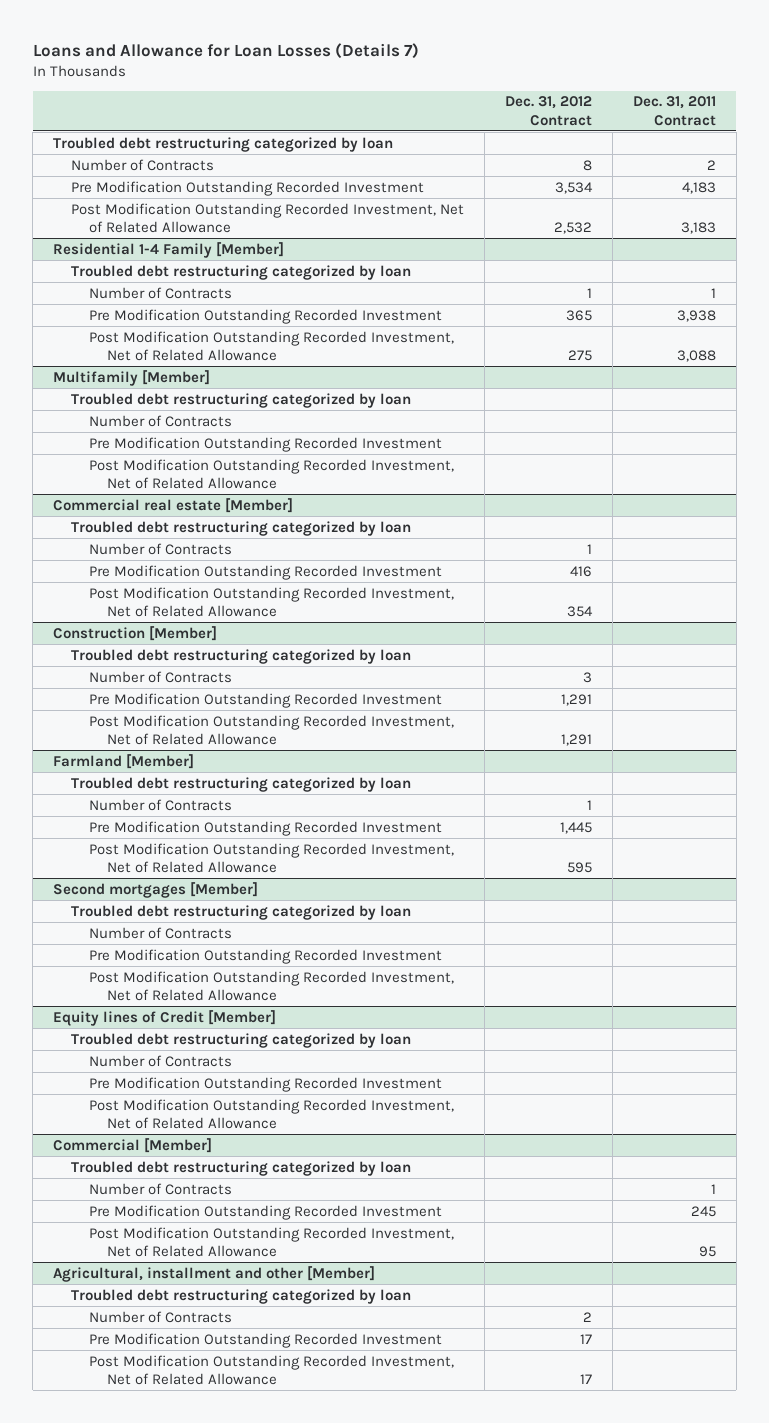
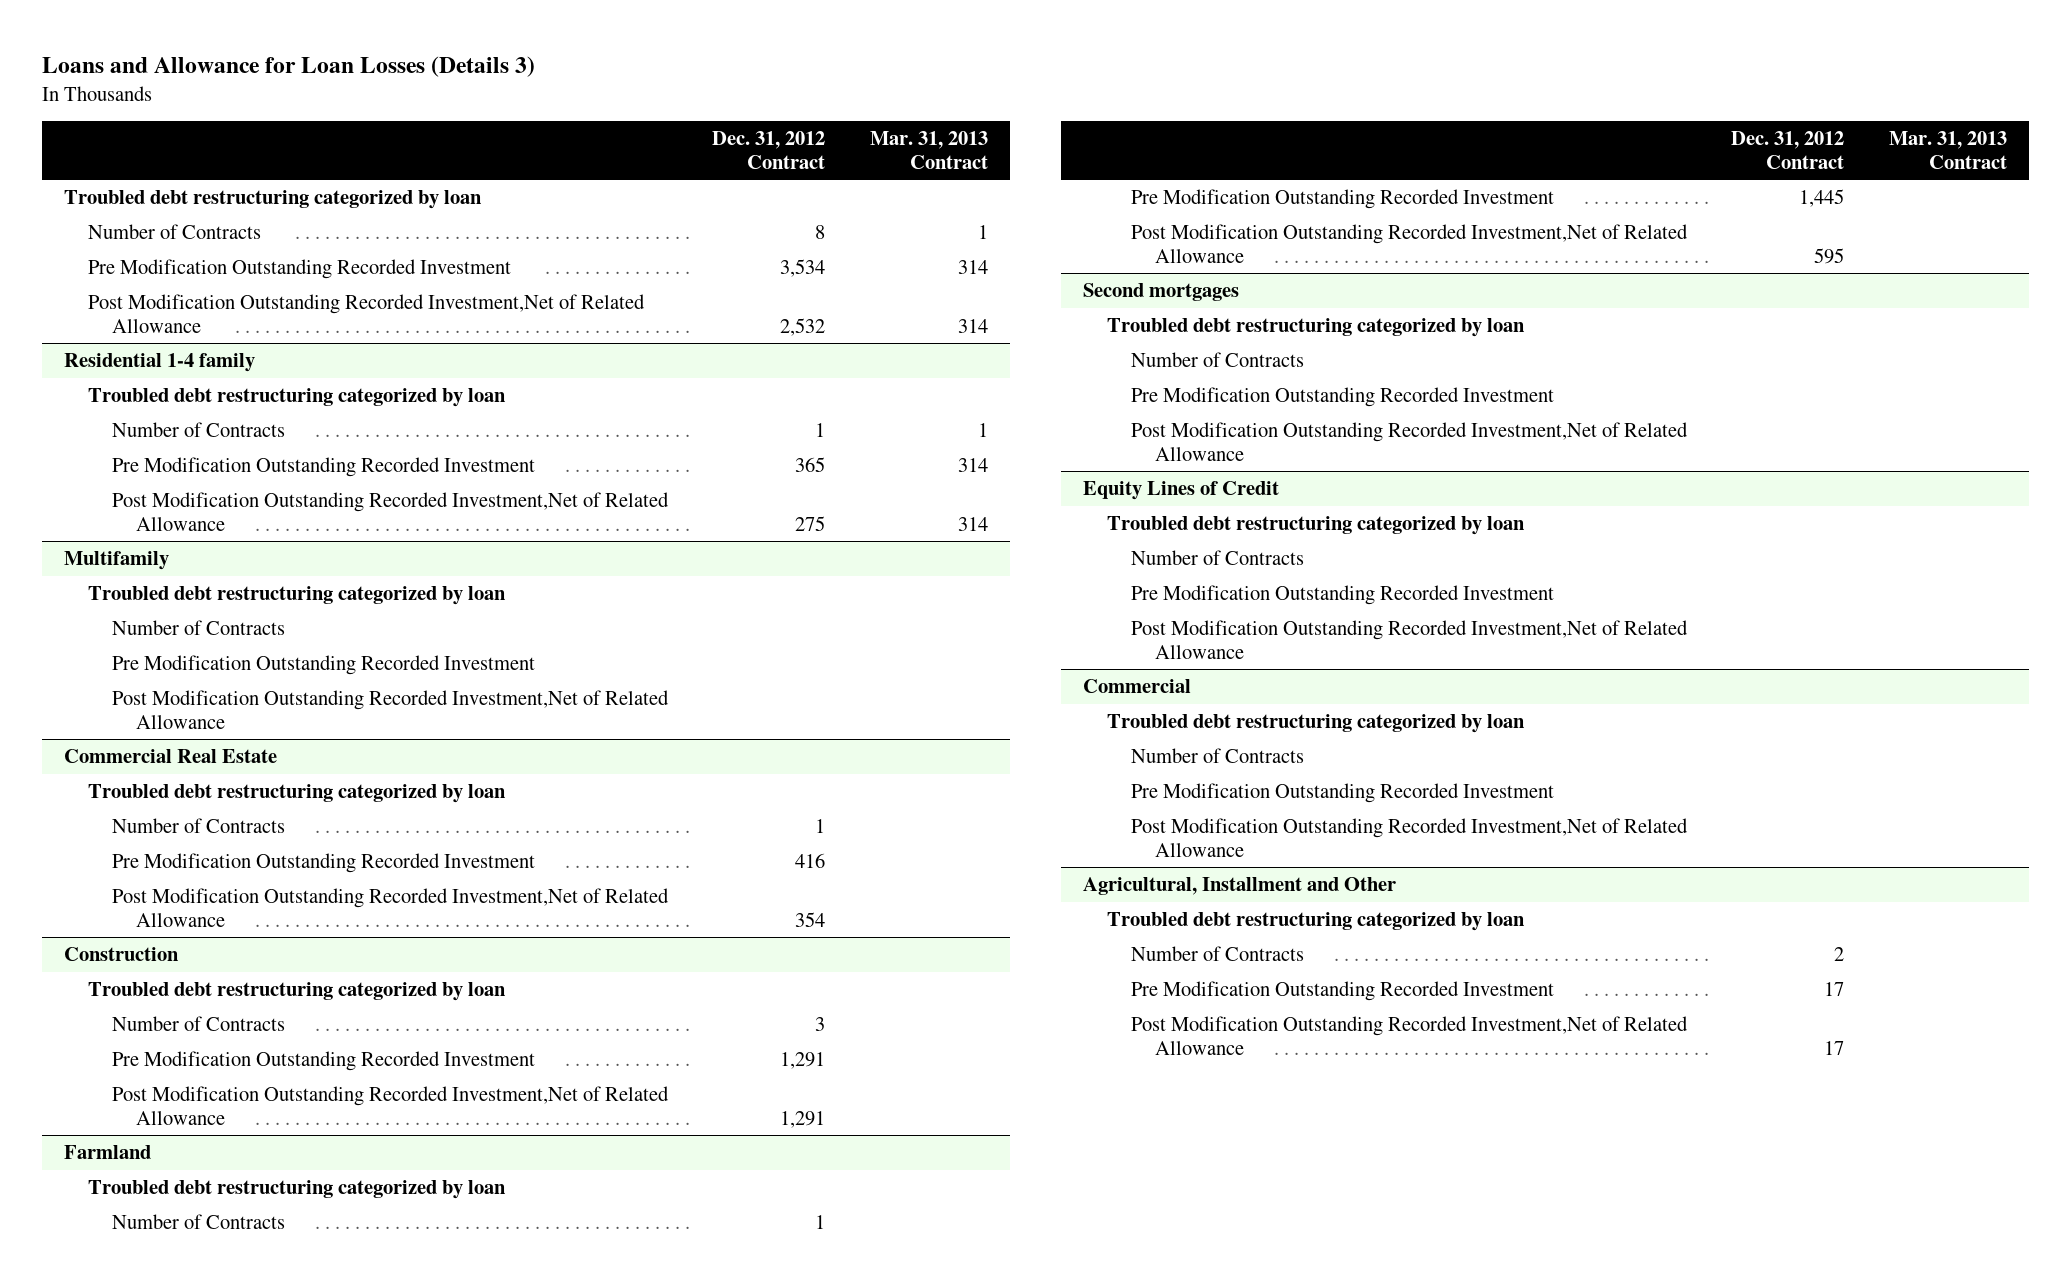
- Loans and Allowance for Loan Losses (Details 7)
+ Loans and Allowance for Loan Losses (Details 3)
- | Dec. 31, 2012 Contract | Dec. 31, 2011 Contract
+ | Dec. 31, 2012 Contract | Mar. 31, 2013 Contract
- Post Modification Outstanding Recorded Investment, Net of Related Allowance | 2,532 | 3,183
- Residential 1-4 Family [Member]
+ Post Modification Outstanding Recorded Investment,Net of Related Allowance | 2,532 | 314
+ Residential 1-4 family
- Post Modification Outstanding Recorded Investment, Net of Related Allowance | 275 | 3,088
- Multifamily [Member]
+ Post Modification Outstanding Recorded Investment,Net of Related Allowance | 275 | 314
+ Multifamily
- Post Modification Outstanding Recorded Investment, Net of Related Allowance
- Commercial real estate [Member]
+ Post Modification Outstanding Recorded Investment,Net of Related Allowance
+ Commercial Real Estate
- Post Modification Outstanding Recorded Investment, Net of Related Allowance | 354 |
- Construction [Member]
+ Post Modification Outstanding Recorded Investment,Net of Related Allowance | 354 |
+ Construction
- Post Modification Outstanding Recorded Investment, Net of Related Allowance | 1,291 |
- Farmland [Member]
+ Post Modification Outstanding Recorded Investment,Net of Related Allowance | 1,291 |
+ Farmland
- Post Modification Outstanding Recorded Investment, Net of Related Allowance | 595 |
- Second mortgages [Member]
+ Post Modification Outstanding Recorded Investment,Net of Related Allowance | 595 |
+ Second mortgages
- Post Modification Outstanding Recorded Investment, Net of Related Allowance
- Equity lines of Credit [Member]
+ Post Modification Outstanding Recorded Investment,Net of Related Allowance
+ Equity Lines of Credit
- Post Modification Outstanding Recorded Investment, Net of Related Allowance
- Commercial [Member]
+ Post Modification Outstanding Recorded Investment,Net of Related Allowance
+ Commercial
- Post Modification Outstanding Recorded Investment, Net of Related Allowance | | 95
- Agricultural, installment and other [Member]
+ Post Modification Outstanding Recorded Investment,Net of Related Allowance
+ Agricultural, Installment and Other
- Post Modification Outstanding Recorded Investment, Net of Related Allowance | 17 |
+ Post Modification Outstanding Recorded Investment,Net of Related Allowance | 17 |

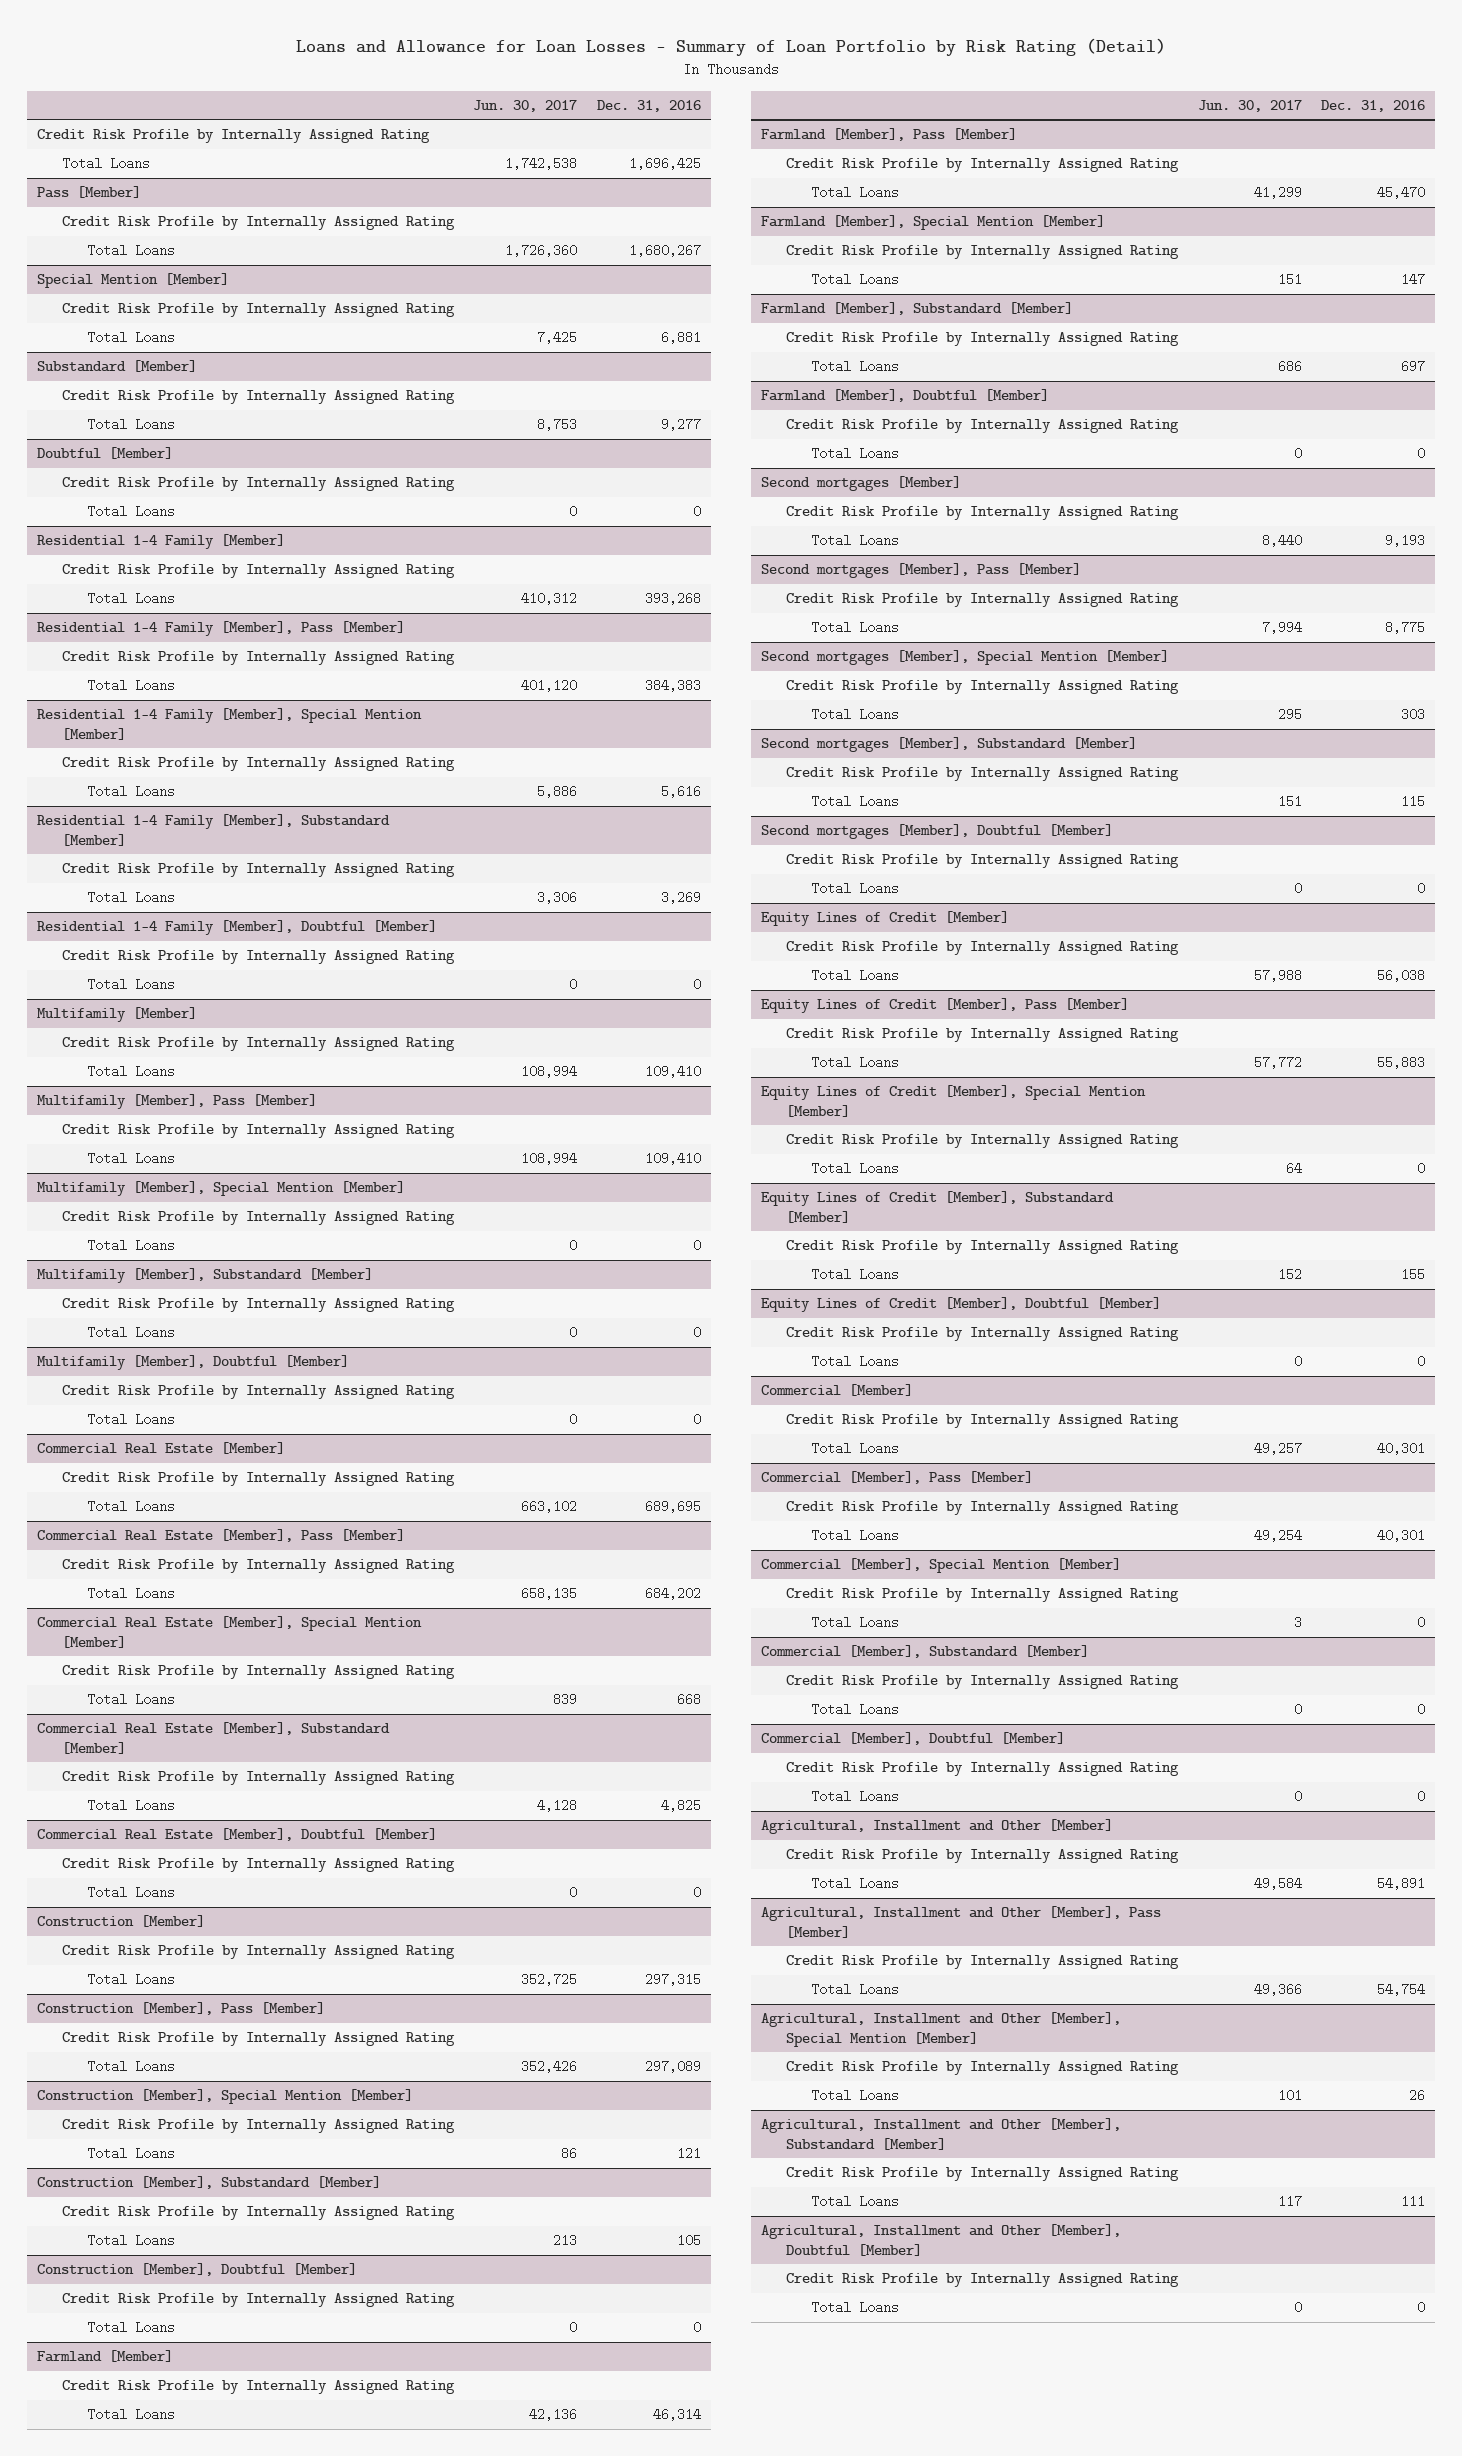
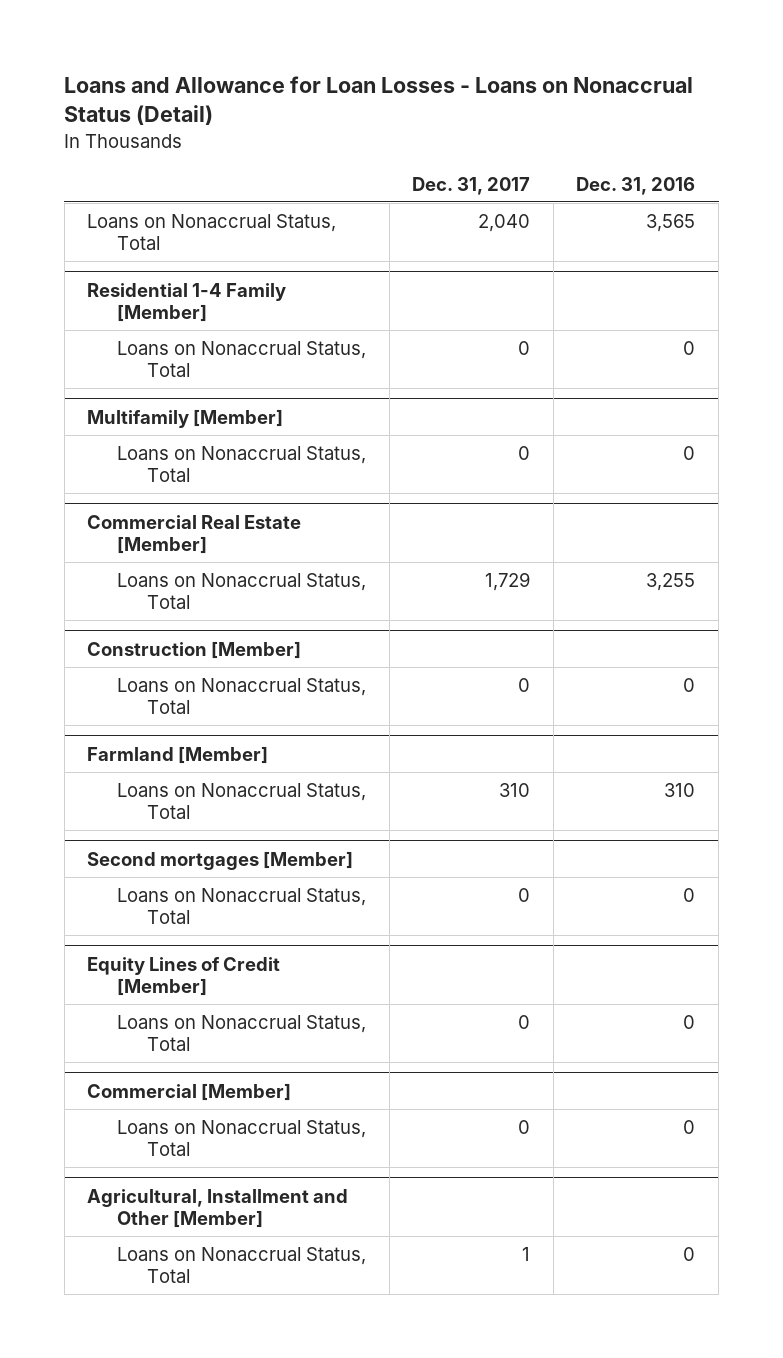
- Loans and Allowance for Loan Losses - Summary of Loan Portfolio by Risk Rating (Detail)
+ Loans and Allowance for Loan Losses - Loans on Nonaccrual Status (Detail)
- | Jun. 30, 2017 | Dec. 31, 2016
+ | Dec. 31, 2017 | Dec. 31, 2016
- Credit Risk Profile by Internally Assigned Rating
- Total Loans | 1,742,538 | 1,696,425
- Pass [Member]
- Credit Risk Profile by Internally Assigned Rating
- Total Loans | 1,726,360 | 1,680,267
- Special Mention [Member]
- Credit Risk Profile by Internally Assigned Rating
- Total Loans | 7,425 | 6,881
- Substandard [Member]
- Credit Risk Profile by Internally Assigned Rating
- Total Loans | 8,753 | 9,277
- Doubtful [Member]
- Credit Risk Profile by Internally Assigned Rating
- Total Loans | 0 | 0
+ Loans on Nonaccrual Status, Total | 2,040 | 3,565
@ Residential 1-4 Family [Member]
- Credit Risk Profile by Internally Assigned Rating
- Total Loans | 410,312 | 393,268
- Residential 1-4 Family [Member], Pass [Member]
- Credit Risk Profile by Internally Assigned Rating
- Total Loans | 401,120 | 384,383
- Residential 1-4 Family [Member], Special Mention [Member]
- Credit Risk Profile by Internally Assigned Rating
- Total Loans | 5,886 | 5,616
- Residential 1-4 Family [Member], Substandard [Member]
- Credit Risk Profile by Internally Assigned Rating
- Total Loans | 3,306 | 3,269
- Residential 1-4 Family [Member], Doubtful [Member]
- Credit Risk Profile by Internally Assigned Rating
- Total Loans | 0 | 0
@ Residential 1-4 Family [Member]
+ Loans on Nonaccrual Status, Total | 0 | 0
@ Multifamily [Member]
- Credit Risk Profile by Internally Assigned Rating
- Total Loans | 108,994 | 109,410
- Multifamily [Member], Pass [Member]
- Credit Risk Profile by Internally Assigned Rating
- Total Loans | 108,994 | 109,410
- Multifamily [Member], Special Mention [Member]
- Credit Risk Profile by Internally Assigned Rating
- Total Loans | 0 | 0
- Multifamily [Member], Substandard [Member]
- Credit Risk Profile by Internally Assigned Rating
- Total Loans | 0 | 0
- Multifamily [Member], Doubtful [Member]
- Credit Risk Profile by Internally Assigned Rating
- Total Loans | 0 | 0
@ Multifamily [Member]
+ Loans on Nonaccrual Status, Total | 0 | 0
@ Commercial Real Estate [Member]
- Credit Risk Profile by Internally Assigned Rating
- Total Loans | 663,102 | 689,695
- Commercial Real Estate [Member], Pass [Member]
- Credit Risk Profile by Internally Assigned Rating
- Total Loans | 658,135 | 684,202
- Commercial Real Estate [Member], Special Mention [Member]
- Credit Risk Profile by Internally Assigned Rating
- Total Loans | 839 | 668
- Commercial Real Estate [Member], Substandard [Member]
- Credit Risk Profile by Internally Assigned Rating
- Total Loans | 4,128 | 4,825
- Commercial Real Estate [Member], Doubtful [Member]
- Credit Risk Profile by Internally Assigned Rating
- Total Loans | 0 | 0
@ Commercial Real Estate [Member]
+ Loans on Nonaccrual Status, Total | 1,729 | 3,255
@ Construction [Member]
- Credit Risk Profile by Internally Assigned Rating
- Total Loans | 352,725 | 297,315
- Construction [Member], Pass [Member]
- Credit Risk Profile by Internally Assigned Rating
- Total Loans | 352,426 | 297,089
- Construction [Member], Special Mention [Member]
- Credit Risk Profile by Internally Assigned Rating
- Total Loans | 86 | 121
- Construction [Member], Substandard [Member]
- Credit Risk Profile by Internally Assigned Rating
- Total Loans | 213 | 105
- Construction [Member], Doubtful [Member]
- Credit Risk Profile by Internally Assigned Rating
- Total Loans | 0 | 0
@ Construction [Member]
+ Loans on Nonaccrual Status, Total | 0 | 0
@ Farmland [Member]
- Credit Risk Profile by Internally Assigned Rating
- Total Loans | 42,136 | 46,314
- Farmland [Member], Pass [Member]
- Credit Risk Profile by Internally Assigned Rating
- Total Loans | 41,299 | 45,470
- Farmland [Member], Special Mention [Member]
- Credit Risk Profile by Internally Assigned Rating
- Total Loans | 151 | 147
- Farmland [Member], Substandard [Member]
- Credit Risk Profile by Internally Assigned Rating
- Total Loans | 686 | 697
- Farmland [Member], Doubtful [Member]
- Credit Risk Profile by Internally Assigned Rating
- Total Loans | 0 | 0
@ Farmland [Member]
+ Loans on Nonaccrual Status, Total | 310 | 310
@ Second mortgages [Member]
- Credit Risk Profile by Internally Assigned Rating
- Total Loans | 8,440 | 9,193
- Second mortgages [Member], Pass [Member]
- Credit Risk Profile by Internally Assigned Rating
- Total Loans | 7,994 | 8,775
- Second mortgages [Member], Special Mention [Member]
- Credit Risk Profile by Internally Assigned Rating
- Total Loans | 295 | 303
- Second mortgages [Member], Substandard [Member]
- Credit Risk Profile by Internally Assigned Rating
- Total Loans | 151 | 115
- Second mortgages [Member], Doubtful [Member]
- Credit Risk Profile by Internally Assigned Rating
- Total Loans | 0 | 0
@ Second mortgages [Member]
+ Loans on Nonaccrual Status, Total | 0 | 0
@ Equity Lines of Credit [Member]
- Credit Risk Profile by Internally Assigned Rating
- Total Loans | 57,988 | 56,038
- Equity Lines of Credit [Member], Pass [Member]
- Credit Risk Profile by Internally Assigned Rating
- Total Loans | 57,772 | 55,883
- Equity Lines of Credit [Member], Special Mention [Member]
- Credit Risk Profile by Internally Assigned Rating
- Total Loans | 64 | 0
- Equity Lines of Credit [Member], Substandard [Member]
- Credit Risk Profile by Internally Assigned Rating
- Total Loans | 152 | 155
- Equity Lines of Credit [Member], Doubtful [Member]
- Credit Risk Profile by Internally Assigned Rating
- Total Loans | 0 | 0
@ Equity Lines of Credit [Member]
+ Loans on Nonaccrual Status, Total | 0 | 0
@ Commercial [Member]
- Credit Risk Profile by Internally Assigned Rating
- Total Loans | 49,257 | 40,301
- Commercial [Member], Pass [Member]
- Credit Risk Profile by Internally Assigned Rating
- Total Loans | 49,254 | 40,301
- Commercial [Member], Special Mention [Member]
- Credit Risk Profile by Internally Assigned Rating
- Total Loans | 3 | 0
- Commercial [Member], Substandard [Member]
- Credit Risk Profile by Internally Assigned Rating
- Total Loans | 0 | 0
- Commercial [Member], Doubtful [Member]
- Credit Risk Profile by Internally Assigned Rating
- Total Loans | 0 | 0
@ Commercial [Member]
+ Loans on Nonaccrual Status, Total | 0 | 0
@ Agricultural, Installment and Other [Member]
- Credit Risk Profile by Internally Assigned Rating
- Total Loans | 49,584 | 54,891
- Agricultural, Installment and Other [Member], Pass [Member]
- Credit Risk Profile by Internally Assigned Rating
- Total Loans | 49,366 | 54,754
- Agricultural, Installment and Other [Member], Special Mention [Member]
- Credit Risk Profile by Internally Assigned Rating
- Total Loans | 101 | 26
- Agricultural, Installment and Other [Member], Substandard [Member]
- Credit Risk Profile by Internally Assigned Rating
- Total Loans | 117 | 111
- Agricultural, Installment and Other [Member], Doubtful [Member]
- Credit Risk Profile by Internally Assigned Rating
- Total Loans | 0 | 0
@ Agricultural, Installment and Other [Member]
+ Loans on Nonaccrual Status, Total | 1 | 0

